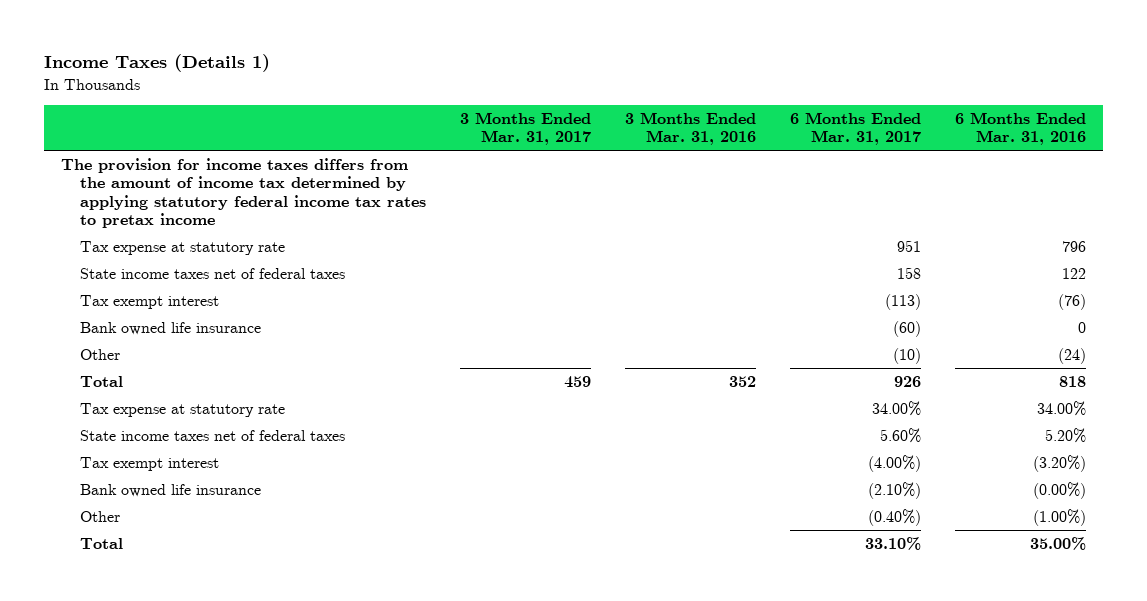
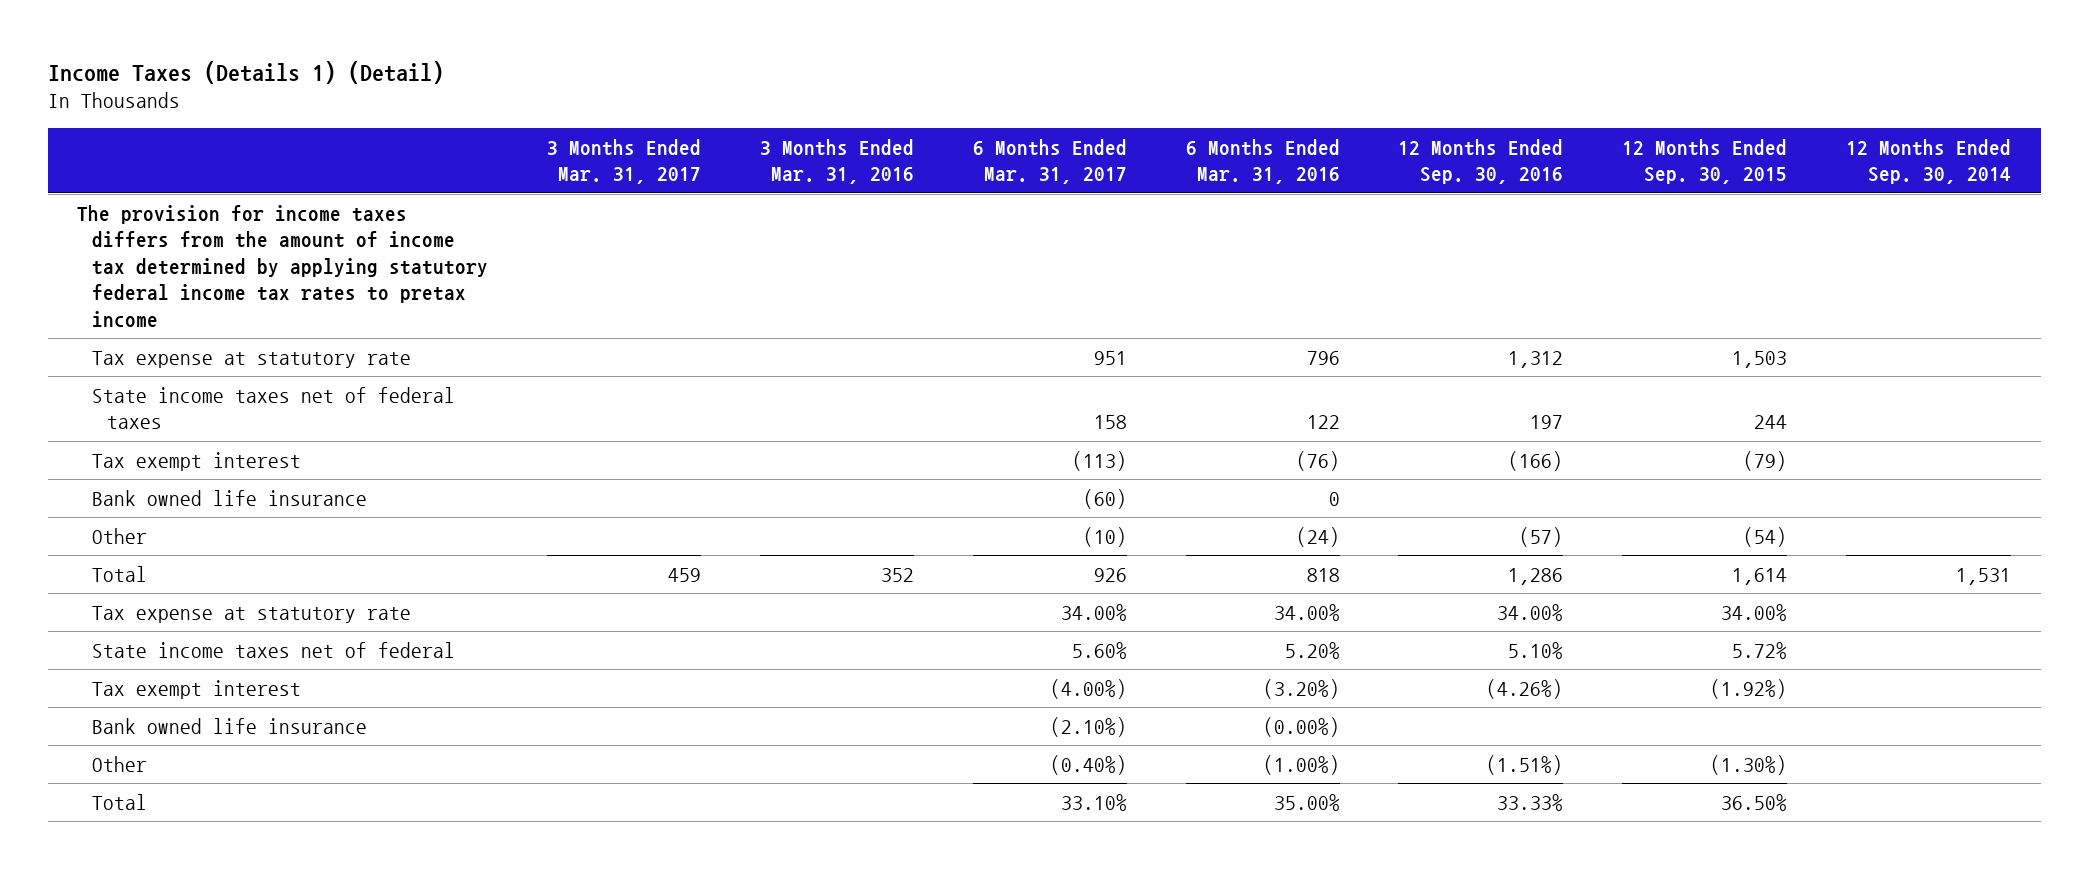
- Income Taxes (Details 1)
+ Income Taxes (Details 1) (Detail)
- | 3 Months Ended Mar. 31, 2017 | 3 Months Ended Mar. 31, 2016 | 6 Months Ended Mar. 31, 2017 | 6 Months Ended Mar. 31, 2016
+ | 3 Months Ended Mar. 31, 2017 | 3 Months Ended Mar. 31, 2016 | 6 Months Ended Mar. 31, 2017 | 6 Months Ended Mar. 31, 2016 | 12 Months Ended Sep. 30, 2016 | 12 Months Ended Sep. 30, 2015 | 12 Months Ended Sep. 30, 2014
- State income taxes net of federal taxes | | | 5.60% | 5.20%
+ State income taxes net of federal | | | 5.60% | 5.20% | 5.10% | 5.72% |

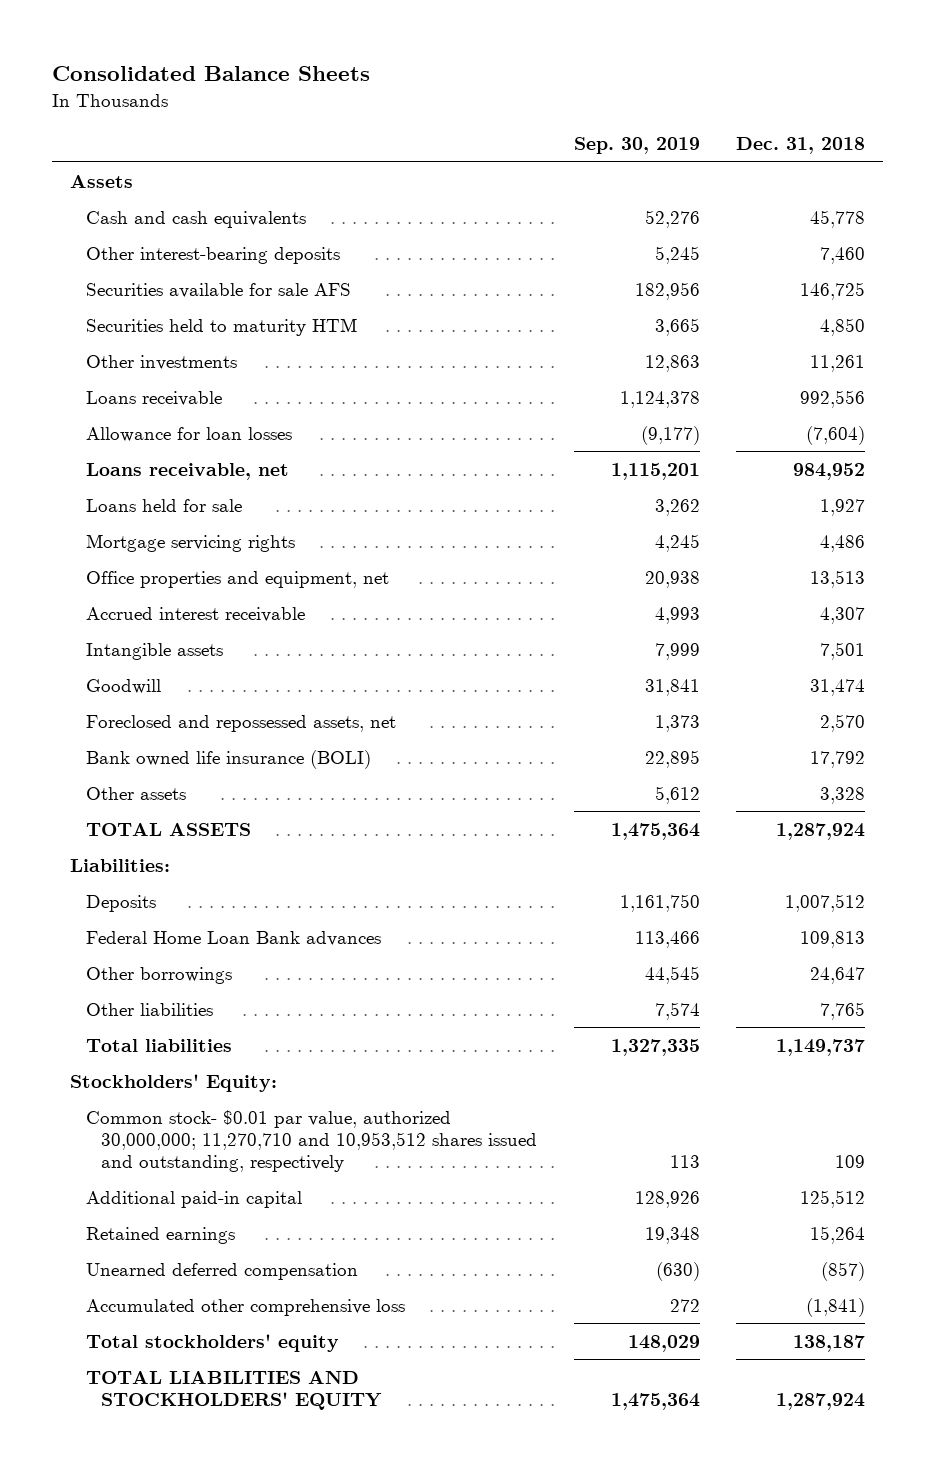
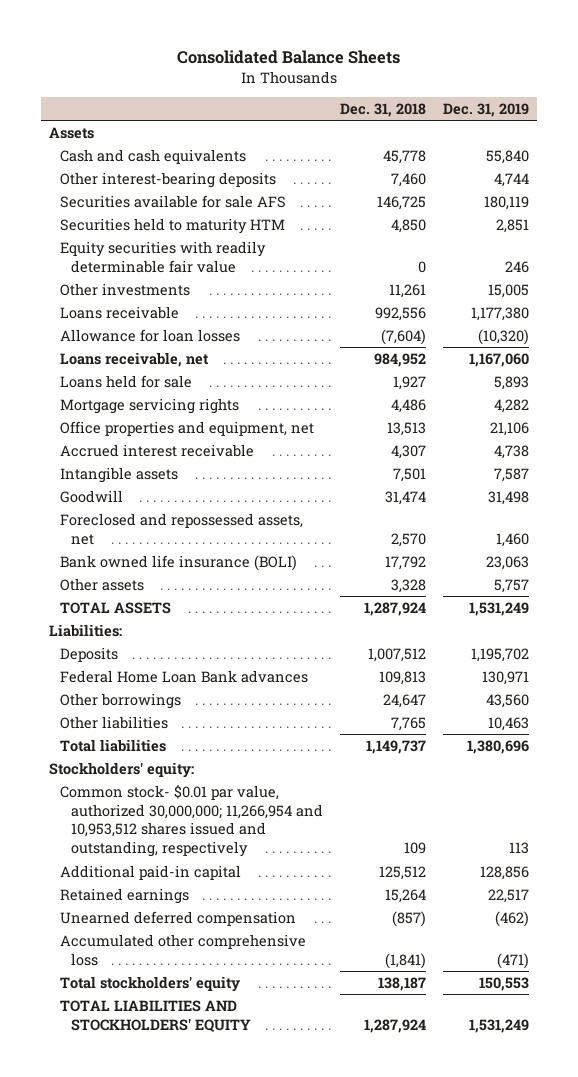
- | Sep. 30, 2019 | Dec. 31, 2018
+ | Dec. 31, 2018 | Dec. 31, 2019
+ Equity securities with readily determinable fair value | 0 | 246
- Stockholders' Equity:
- Common stock- $0.01 par value, authorized 30,000,000; 11,270,710 and 10,953,512 shares issued and outstanding, respectively | 113 | 109
+ Stockholders' equity:
+ Common stock- $0.01 par value, authorized 30,000,000; 11,266,954 and 10,953,512 shares issued and outstanding, respectively | 109 | 113

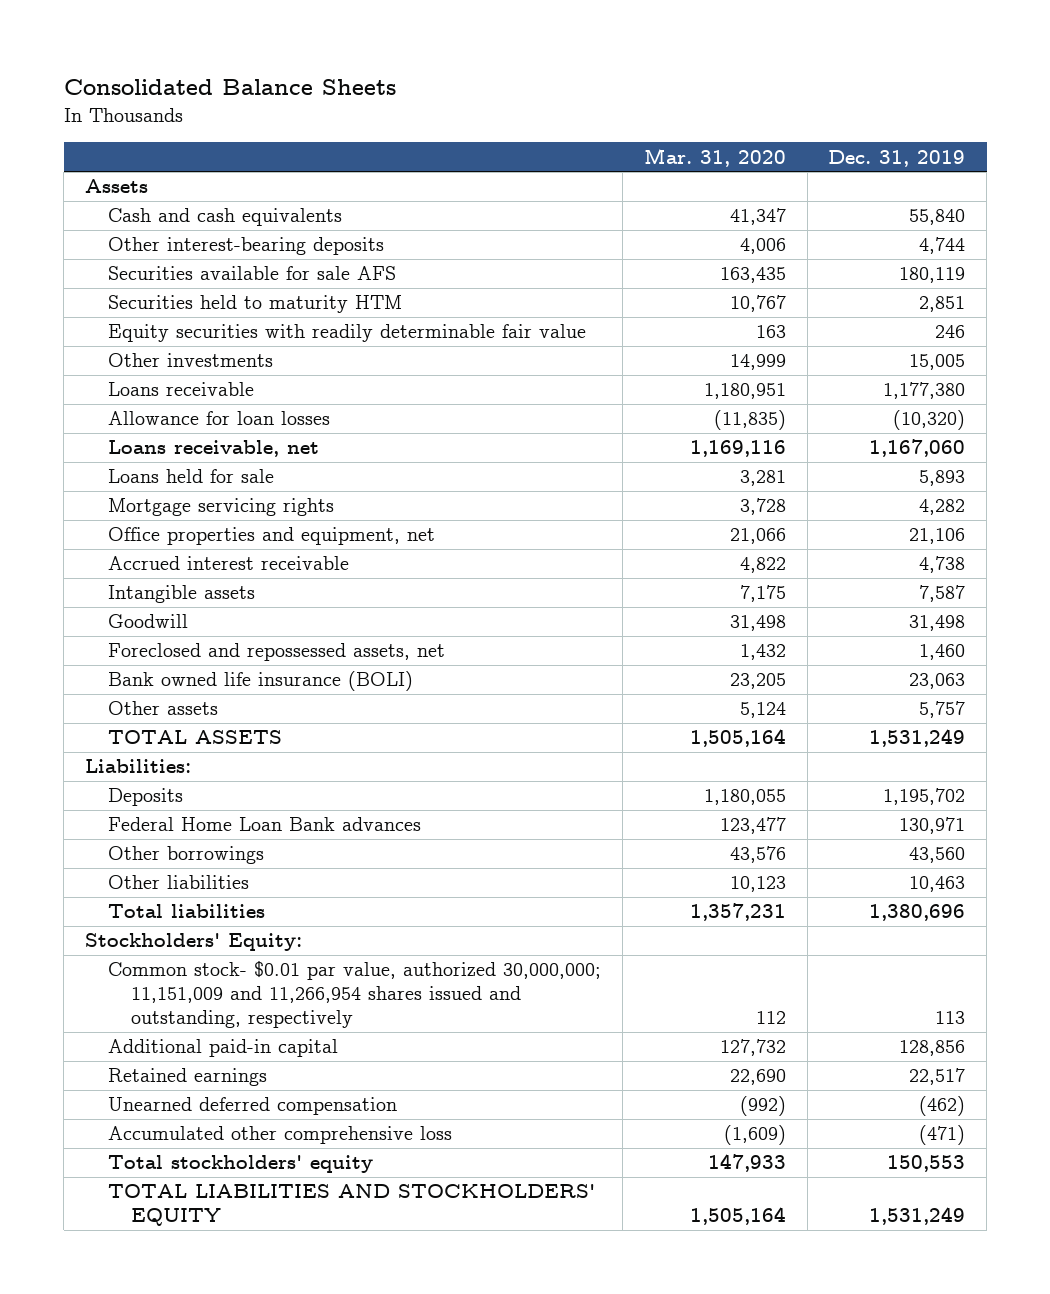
- | Dec. 31, 2018 | Dec. 31, 2019
+ | Mar. 31, 2020 | Dec. 31, 2019
- Stockholders' equity:
- Common stock- $0.01 par value, authorized 30,000,000; 11,266,954 and 10,953,512 shares issued and outstanding, respectively | 109 | 113
+ Stockholders' Equity:
+ Common stock- $0.01 par value, authorized 30,000,000; 11,151,009 and 11,266,954 shares issued and outstanding, respectively | 112 | 113

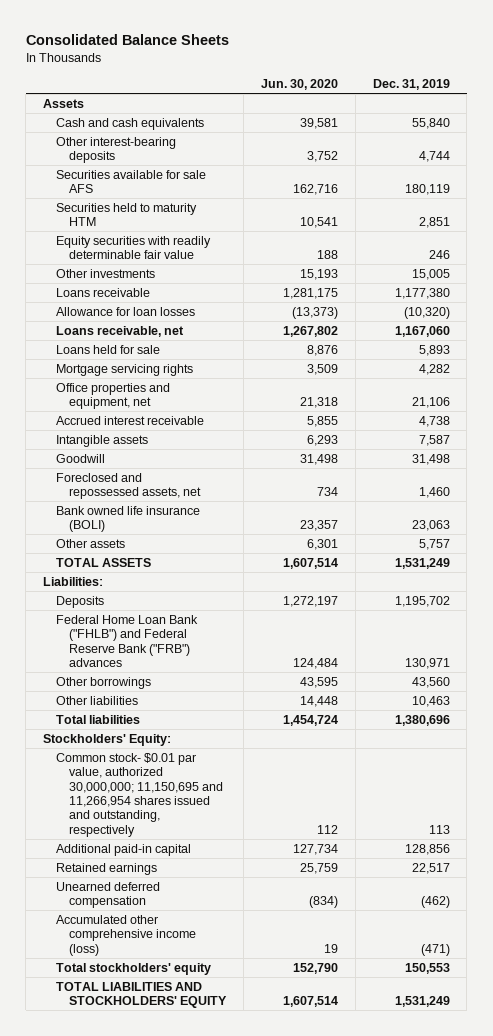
- | Mar. 31, 2020 | Dec. 31, 2019
+ | Jun. 30, 2020 | Dec. 31, 2019
- Federal Home Loan Bank advances | 123,477 | 130,971
+ Federal Home Loan Bank ("FHLB") and Federal Reserve Bank ("FRB") advances | 124,484 | 130,971
- Common stock- $0.01 par value, authorized 30,000,000; 11,151,009 and 11,266,954 shares issued and outstanding, respectively | 112 | 113
+ Common stock- $0.01 par value, authorized 30,000,000; 11,150,695 and 11,266,954 shares issued and outstanding, respectively | 112 | 113
- Accumulated other comprehensive loss | (1,609) | (471)
+ Accumulated other comprehensive income (loss) | 19 | (471)

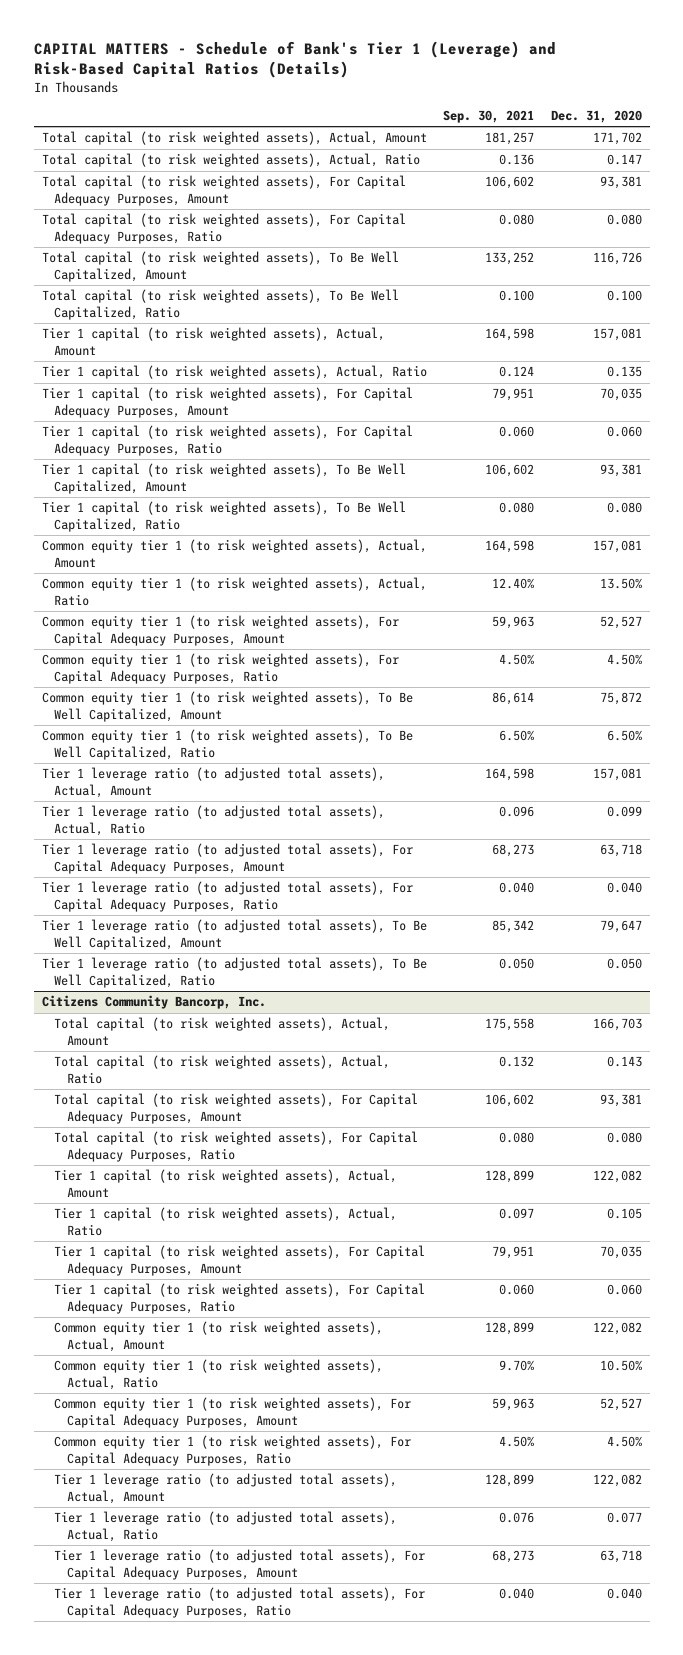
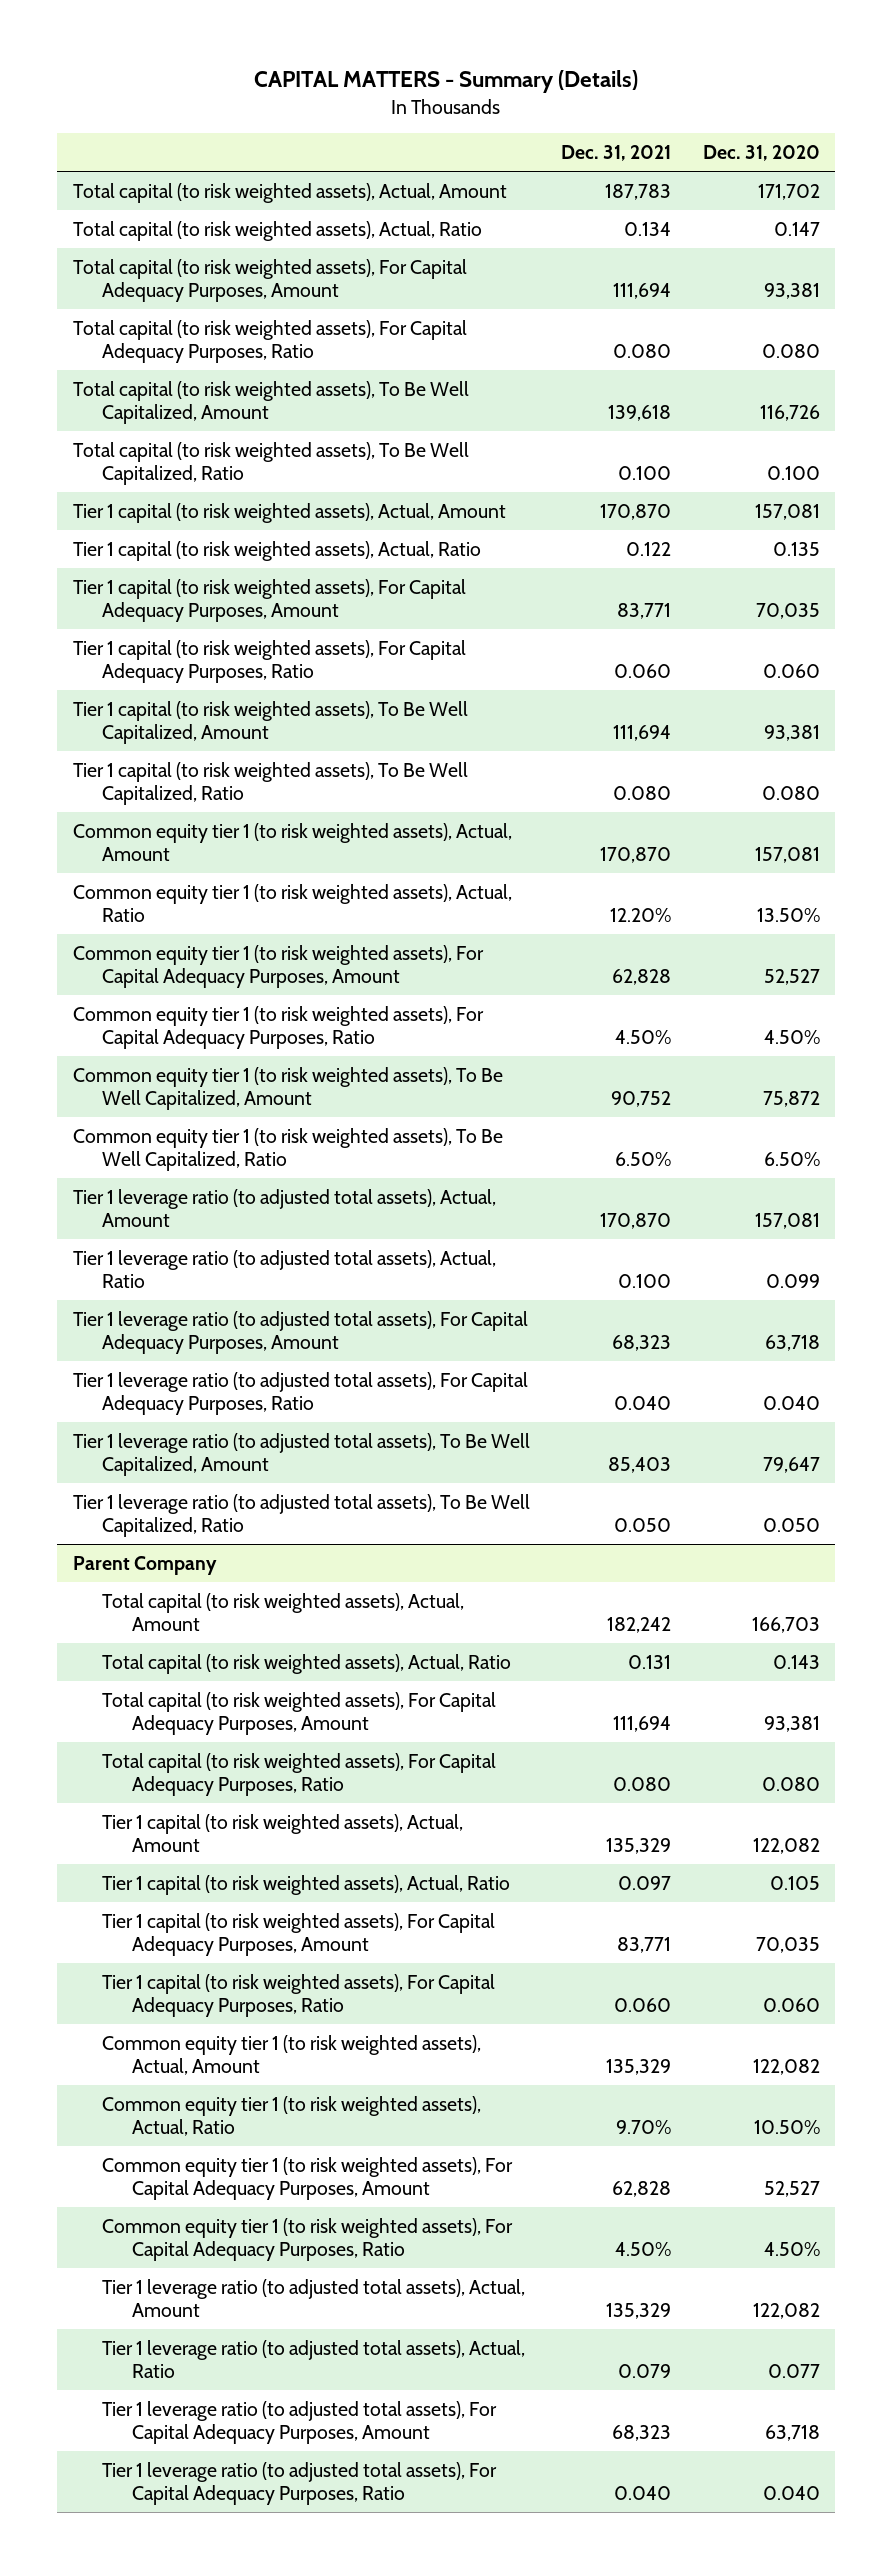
- CAPITAL MATTERS - Schedule of Bank's Tier 1 (Leverage) and Risk-Based Capital Ratios (Details)
+ CAPITAL MATTERS - Summary (Details)
- | Sep. 30, 2021 | Dec. 31, 2020
+ | Dec. 31, 2021 | Dec. 31, 2020
- Citizens Community Bancorp, Inc.
+ Parent Company

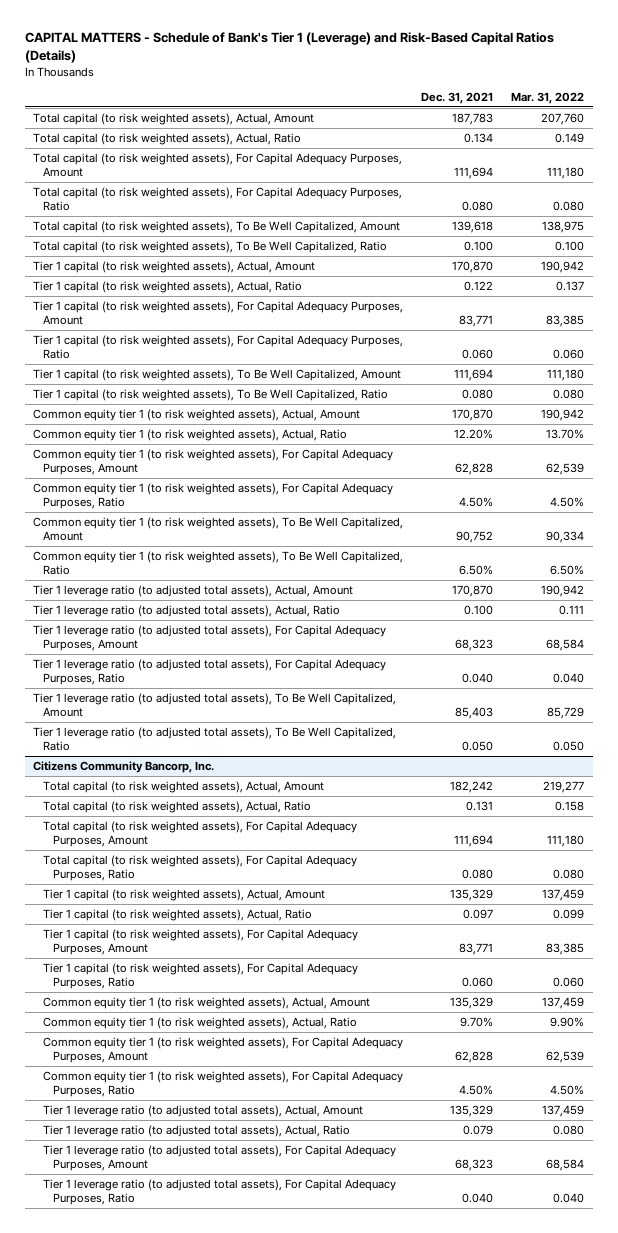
- CAPITAL MATTERS - Summary (Details)
+ CAPITAL MATTERS - Schedule of Bank's Tier 1 (Leverage) and Risk-Based Capital Ratios (Details)
- | Dec. 31, 2021 | Dec. 31, 2020
+ | Dec. 31, 2021 | Mar. 31, 2022
- Parent Company
+ Citizens Community Bancorp, Inc.

